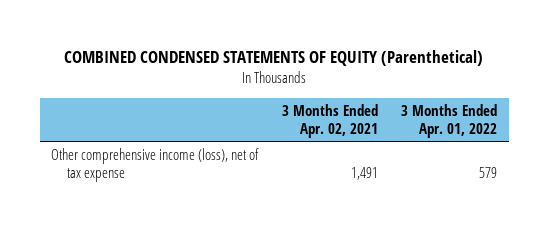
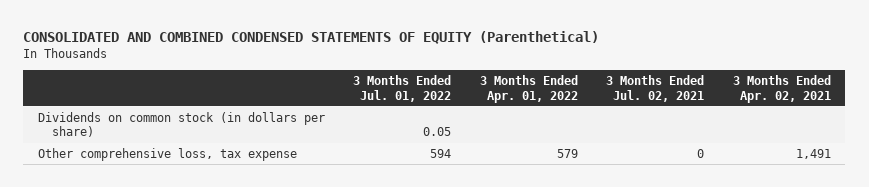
- COMBINED CONDENSED STATEMENTS OF EQUITY (Parenthetical)
+ CONSOLIDATED AND COMBINED CONDENSED STATEMENTS OF EQUITY (Parenthetical)
- | 3 Months Ended Apr. 02, 2021 | 3 Months Ended Apr. 01, 2022
+ | 3 Months Ended Jul. 01, 2022 | 3 Months Ended Apr. 01, 2022 | 3 Months Ended Jul. 02, 2021 | 3 Months Ended Apr. 02, 2021
- Other comprehensive income (loss), net of tax expense | 1,491 | 579
+ Dividends on common stock (in dollars per share) | 0.05 | | |
+ Other comprehensive loss, tax expense | 594 | 579 | 0 | 1,491

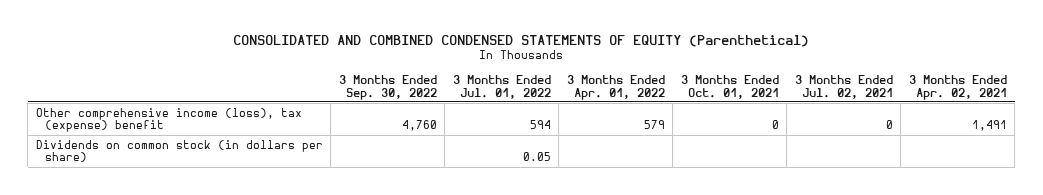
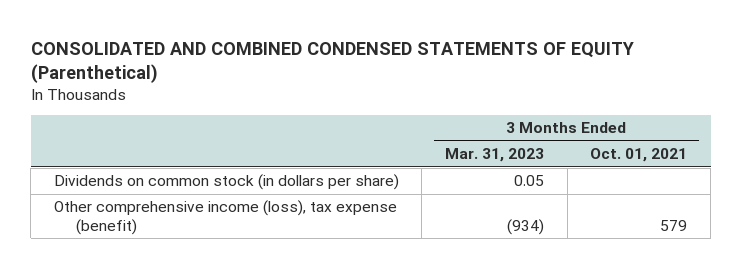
- | 3 Months Ended Sep. 30, 2022 | 3 Months Ended Jul. 01, 2022 | 3 Months Ended Apr. 01, 2022 | 3 Months Ended Oct. 01, 2021 | 3 Months Ended Jul. 02, 2021 | 3 Months Ended Apr. 02, 2021
+ | 3 Months Ended Mar. 31, 2023 | 3 Months Ended Oct. 01, 2021
- Other comprehensive income (loss), tax (expense) benefit | 4,760 | 594 | 579 | 0 | 0 | 1,491
+ Other comprehensive income (loss), tax expense (benefit) | (934) | 579

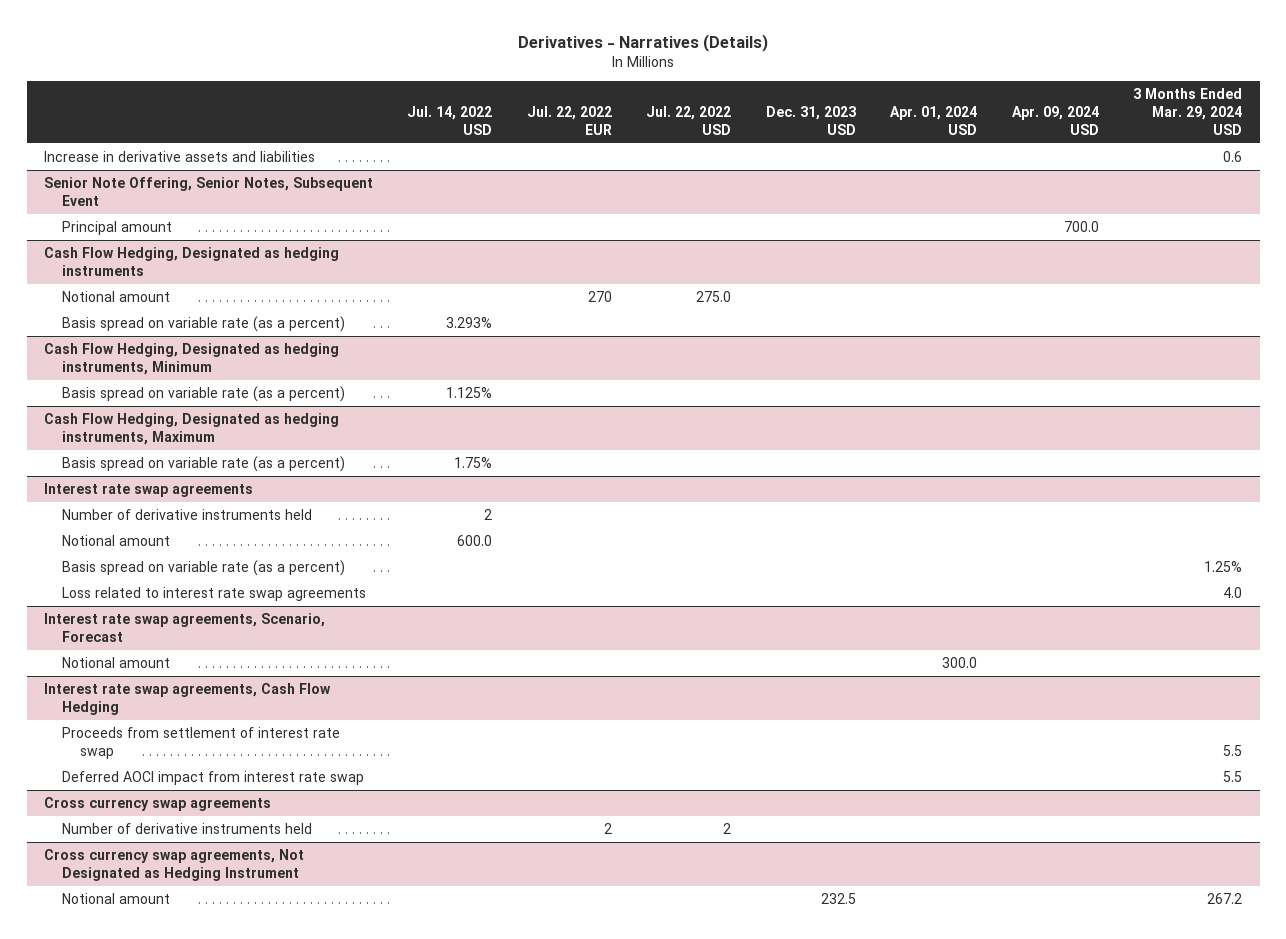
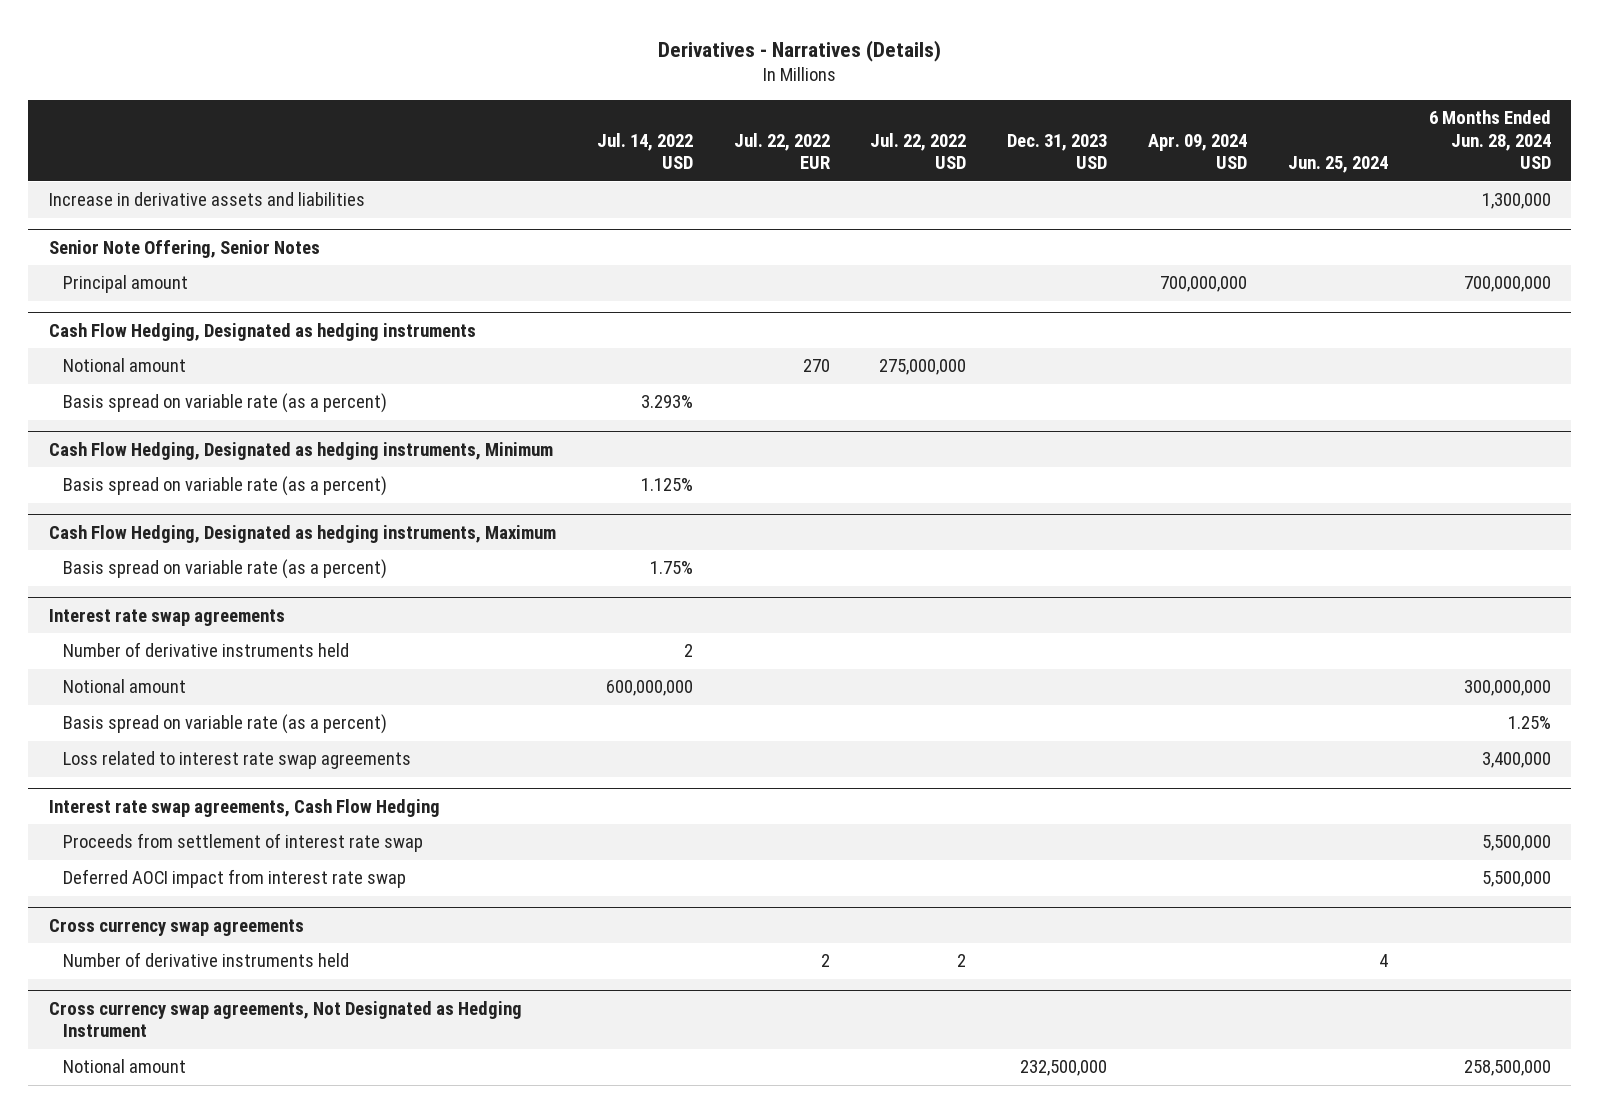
- | Jul. 14, 2022 USD | Jul. 22, 2022 EUR | Jul. 22, 2022 USD | Dec. 31, 2023 USD | Apr. 01, 2024 USD | Apr. 09, 2024 USD | 3 Months Ended Mar. 29, 2024 USD
+ | Jul. 14, 2022 USD | Jul. 22, 2022 EUR | Jul. 22, 2022 USD | Dec. 31, 2023 USD | Apr. 09, 2024 USD | Jun. 25, 2024 | 6 Months Ended Jun. 28, 2024 USD
- Senior Note Offering, Senior Notes, Subsequent Event
- Principal amount | | | | | | 700.0 |
+ Senior Note Offering, Senior Notes
+ Principal amount | | | | | 700,000,000 | | 700,000,000
@ Cash Flow Hedging, Designated as hedging instruments
- Notional amount | | 270 | 275.0 | | | |
+ Notional amount | | 270 | 275,000,000 | | | |
@ Interest rate swap agreements
- Notional amount | 600.0 | | | | | |
+ Notional amount | 600,000,000 | | | | | | 300,000,000
- Interest rate swap agreements, Scenario, Forecast
- Notional amount | | | | | 300.0 | |
@ Cross currency swap agreements, Not Designated as Hedging Instrument
- Notional amount | | | | 232.5 | | | 267.2
+ Notional amount | | | | 232,500,000 | | | 258,500,000

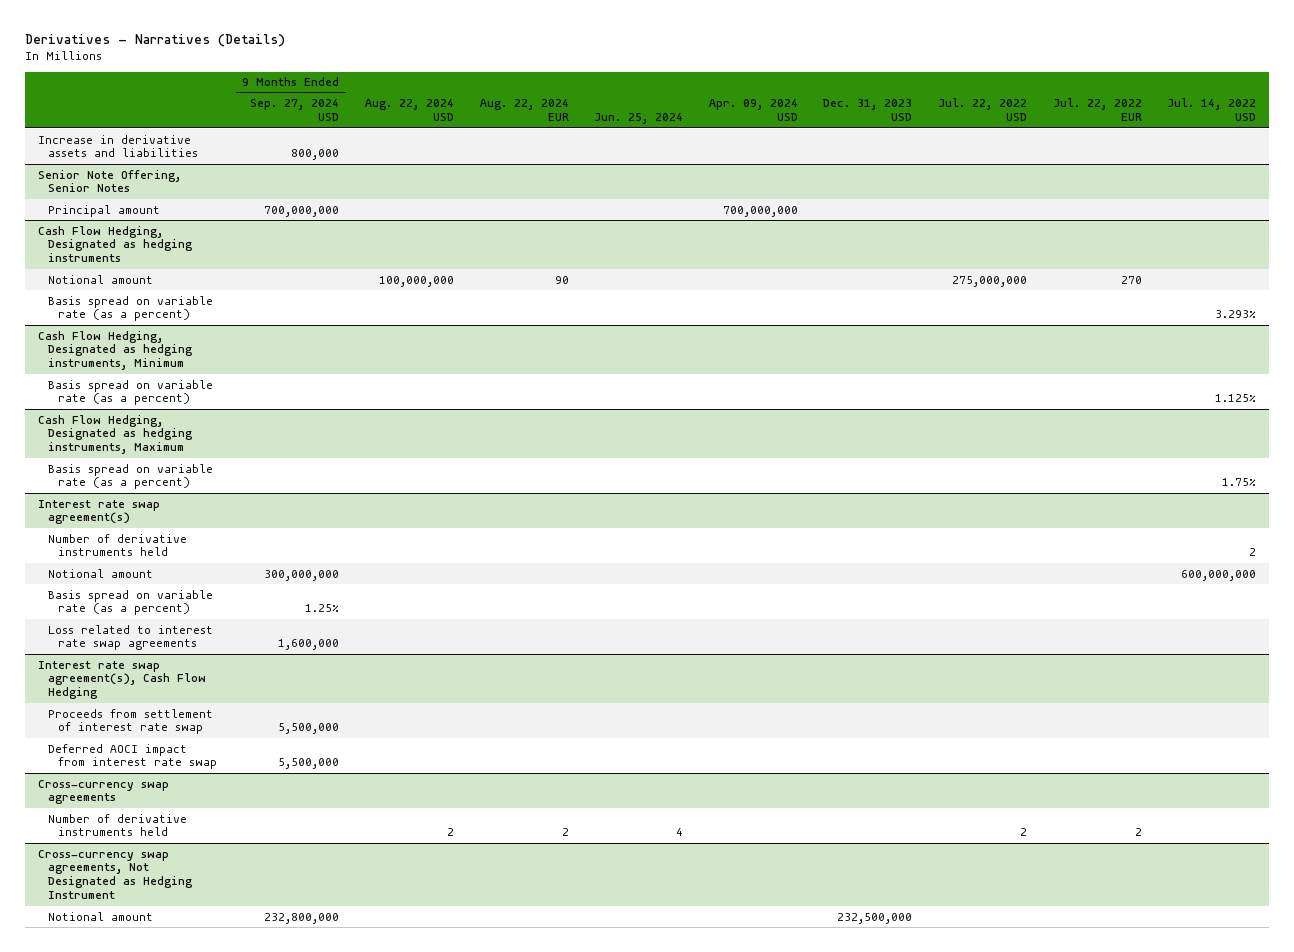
- | Jul. 14, 2022 USD | Jul. 22, 2022 EUR | Jul. 22, 2022 USD | Dec. 31, 2023 USD | Apr. 09, 2024 USD | Jun. 25, 2024 | 6 Months Ended Jun. 28, 2024 USD
+ | 9 Months Ended Sep. 27, 2024 USD | Aug. 22, 2024 USD | Aug. 22, 2024 EUR | Jun. 25, 2024 | Apr. 09, 2024 USD | Dec. 31, 2023 USD | Jul. 22, 2022 USD | Jul. 22, 2022 EUR | Jul. 14, 2022 USD
- Interest rate swap agreements
+ Interest rate swap agreement(s)
- Interest rate swap agreements, Cash Flow Hedging
+ Interest rate swap agreement(s), Cash Flow Hedging
- Cross currency swap agreements
+ Cross-currency swap agreements
- Cross currency swap agreements, Not Designated as Hedging Instrument
+ Cross-currency swap agreements, Not Designated as Hedging Instrument

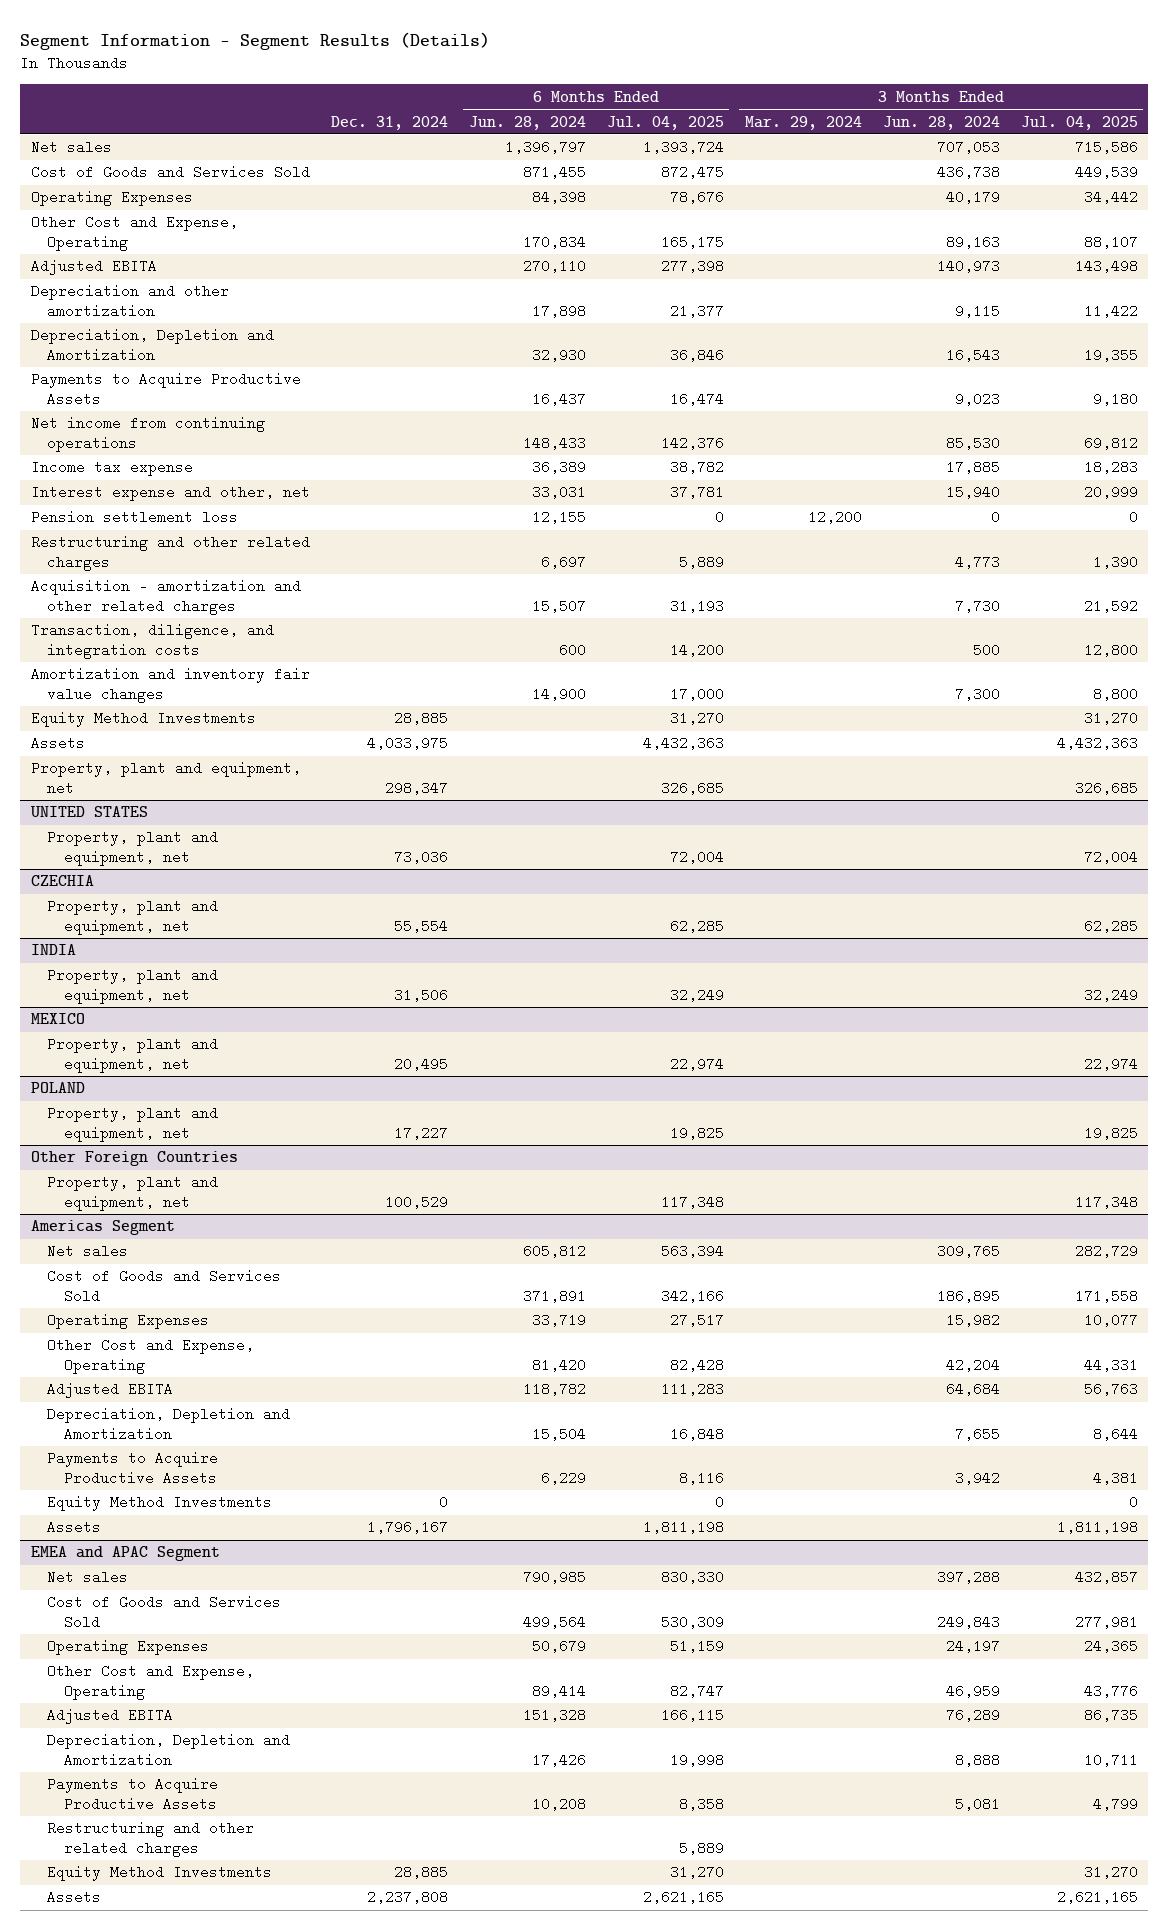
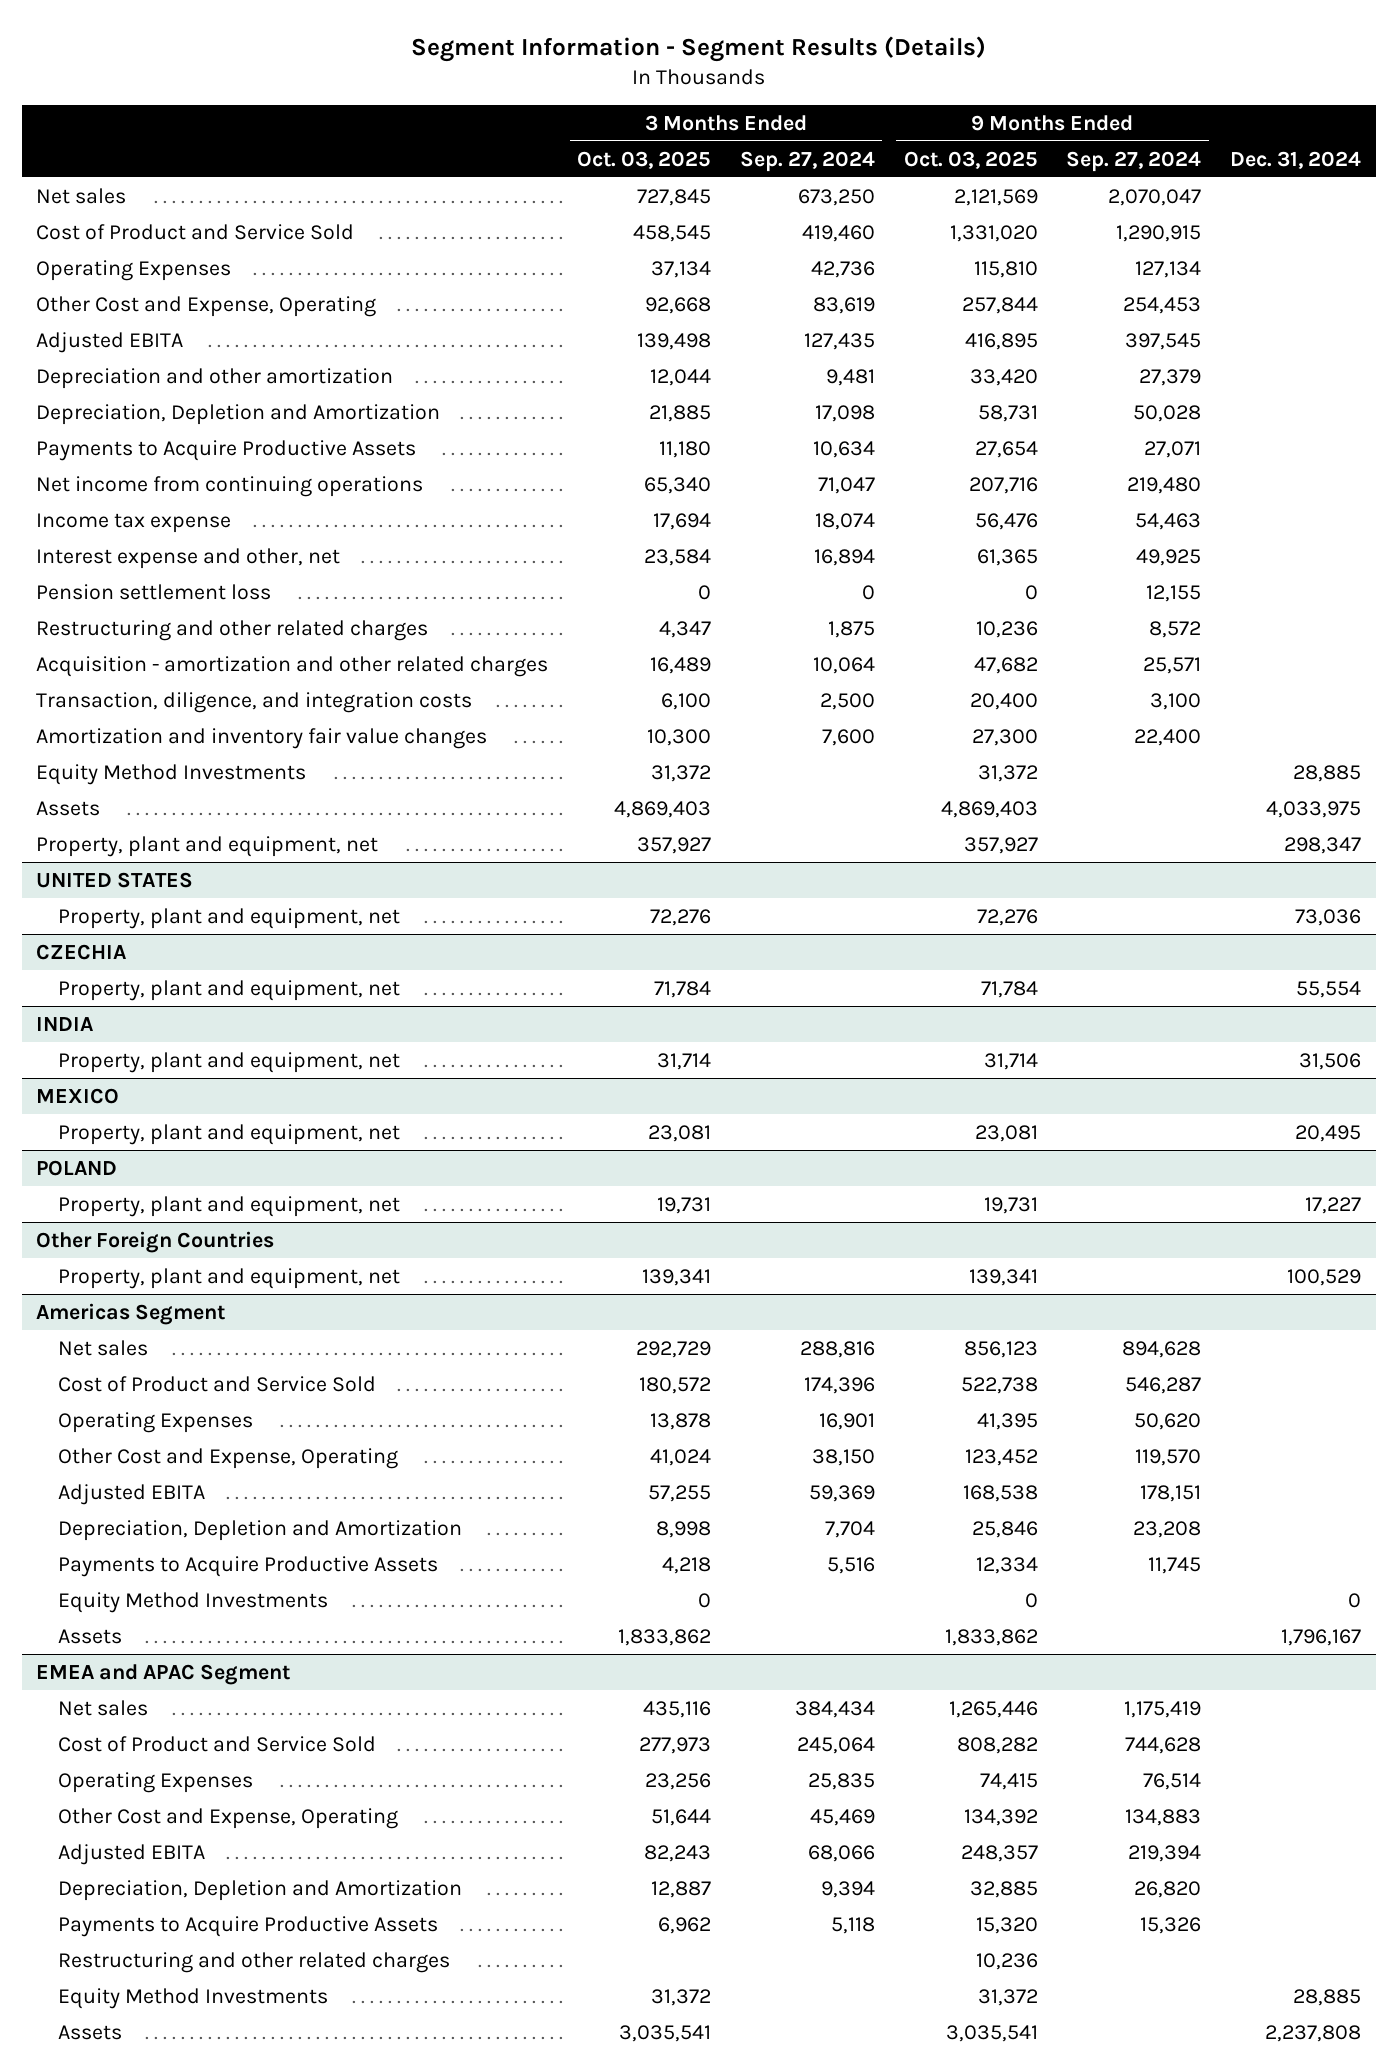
- | Dec. 31, 2024 | 6 Months Ended Jun. 28, 2024 | 6 Months Ended Jul. 04, 2025 | 3 Months Ended Mar. 29, 2024 | 3 Months Ended Jun. 28, 2024 | 3 Months Ended Jul. 04, 2025
+ | 3 Months Ended Oct. 03, 2025 | 3 Months Ended Sep. 27, 2024 | 9 Months Ended Oct. 03, 2025 | 9 Months Ended Sep. 27, 2024 | Dec. 31, 2024
- Cost of Goods and Services Sold | | 871,455 | 872,475 | | 436,738 | 449,539
+ Cost of Product and Service Sold | 458,545 | 419,460 | 1,331,020 | 1,290,915 |
@ Americas Segment
- Cost of Goods and Services Sold | | 371,891 | 342,166 | | 186,895 | 171,558
+ Cost of Product and Service Sold | 180,572 | 174,396 | 522,738 | 546,287 |
@ EMEA and APAC Segment
- Cost of Goods and Services Sold | | 499,564 | 530,309 | | 249,843 | 277,981
+ Cost of Product and Service Sold | 277,973 | 245,064 | 808,282 | 744,628 |

